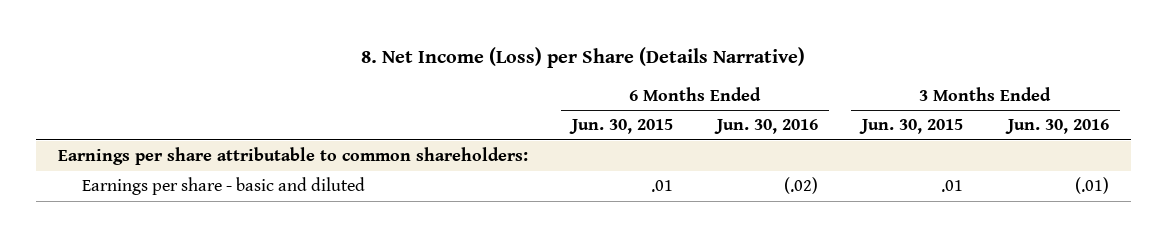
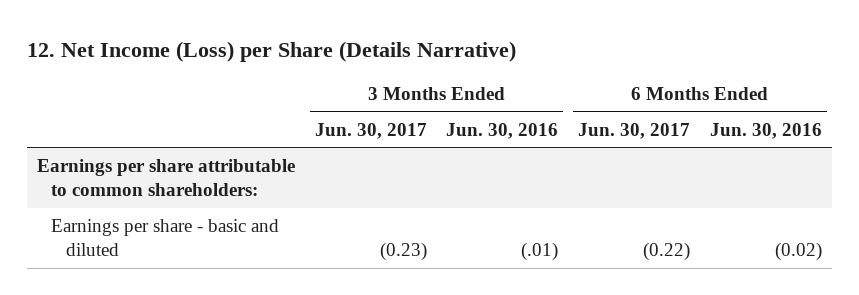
- 8. Net Income (Loss) per Share (Details Narrative)
+ 12. Net Income (Loss) per Share (Details Narrative)
- | 6 Months Ended Jun. 30, 2015 | 6 Months Ended Jun. 30, 2016 | 3 Months Ended Jun. 30, 2015 | 3 Months Ended Jun. 30, 2016
+ | 3 Months Ended Jun. 30, 2017 | 3 Months Ended Jun. 30, 2016 | 6 Months Ended Jun. 30, 2017 | 6 Months Ended Jun. 30, 2016
- Earnings per share - basic and diluted | .01 | (.02) | .01 | (.01)
+ Earnings per share - basic and diluted | (0.23) | (.01) | (0.22) | (0.02)

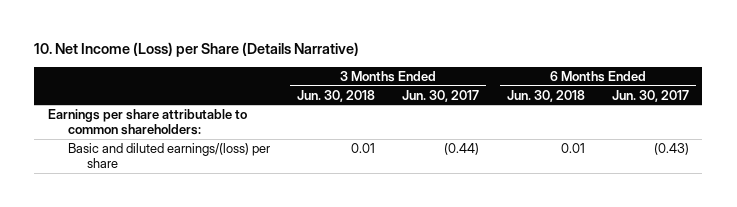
- 12. Net Income (Loss) per Share (Details Narrative)
+ 10. Net Income (Loss) per Share (Details Narrative)
- | 3 Months Ended Jun. 30, 2017 | 3 Months Ended Jun. 30, 2016 | 6 Months Ended Jun. 30, 2017 | 6 Months Ended Jun. 30, 2016
+ | 3 Months Ended Jun. 30, 2018 | 3 Months Ended Jun. 30, 2017 | 6 Months Ended Jun. 30, 2018 | 6 Months Ended Jun. 30, 2017
- Earnings per share - basic and diluted | (0.23) | (.01) | (0.22) | (0.02)
+ Basic and diluted earnings/(loss) per share | 0.01 | (0.44) | 0.01 | (0.43)

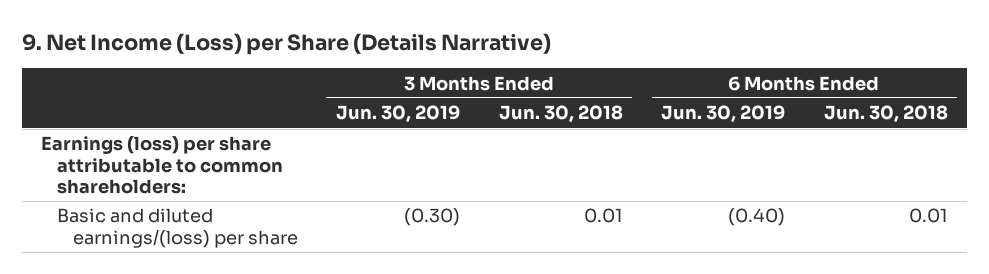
- 10. Net Income (Loss) per Share (Details Narrative)
+ 9. Net Income (Loss) per Share (Details Narrative)
- | 3 Months Ended Jun. 30, 2018 | 3 Months Ended Jun. 30, 2017 | 6 Months Ended Jun. 30, 2018 | 6 Months Ended Jun. 30, 2017
+ | 3 Months Ended Jun. 30, 2019 | 3 Months Ended Jun. 30, 2018 | 6 Months Ended Jun. 30, 2019 | 6 Months Ended Jun. 30, 2018
- Earnings per share attributable to common shareholders:
+ Earnings (loss) per share attributable to common shareholders:

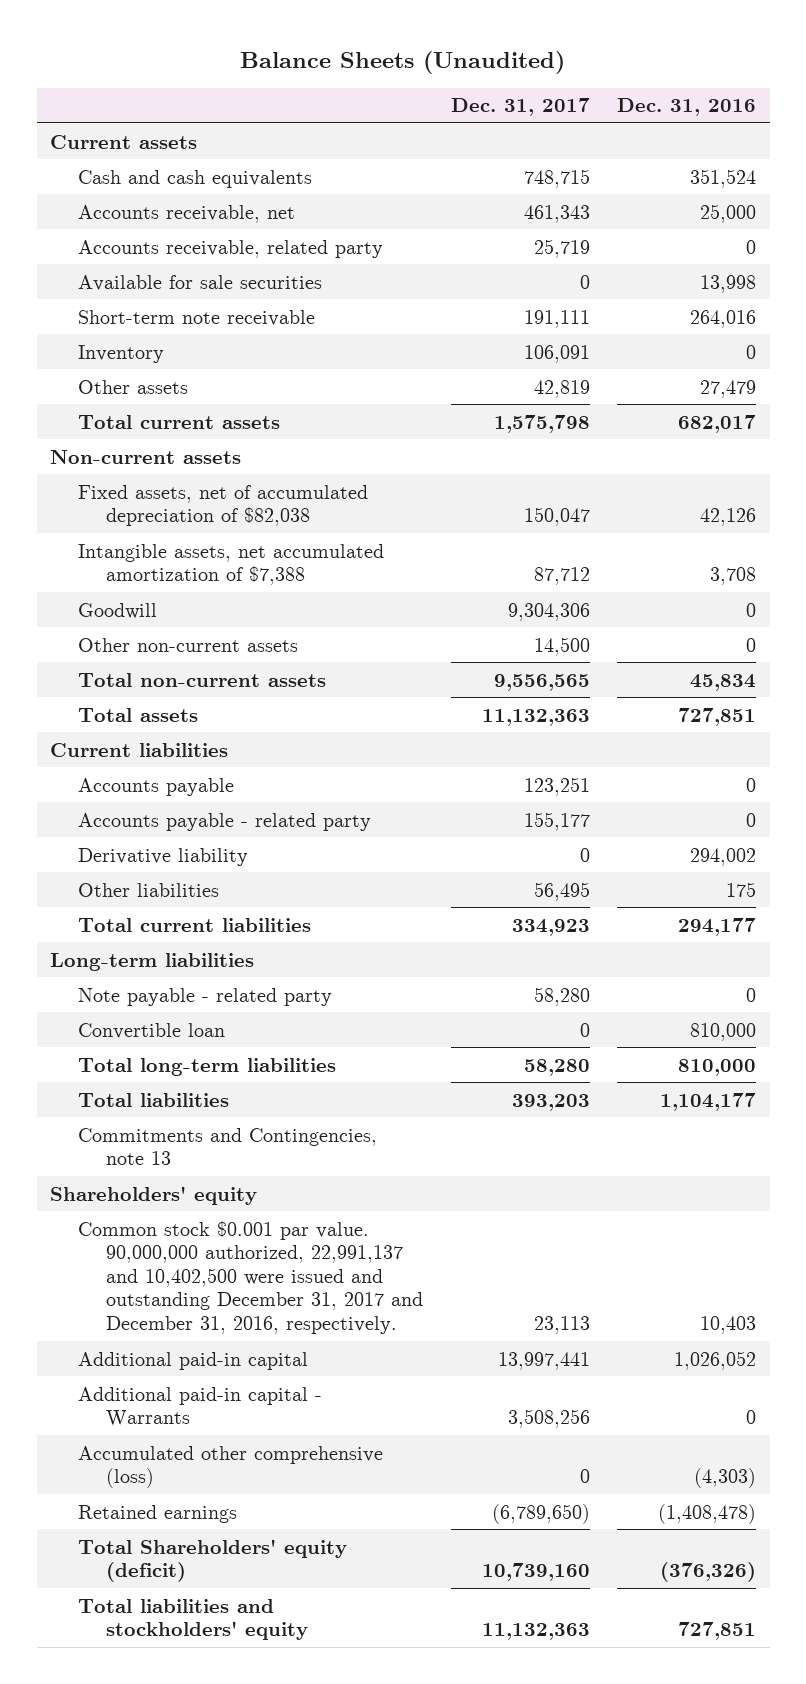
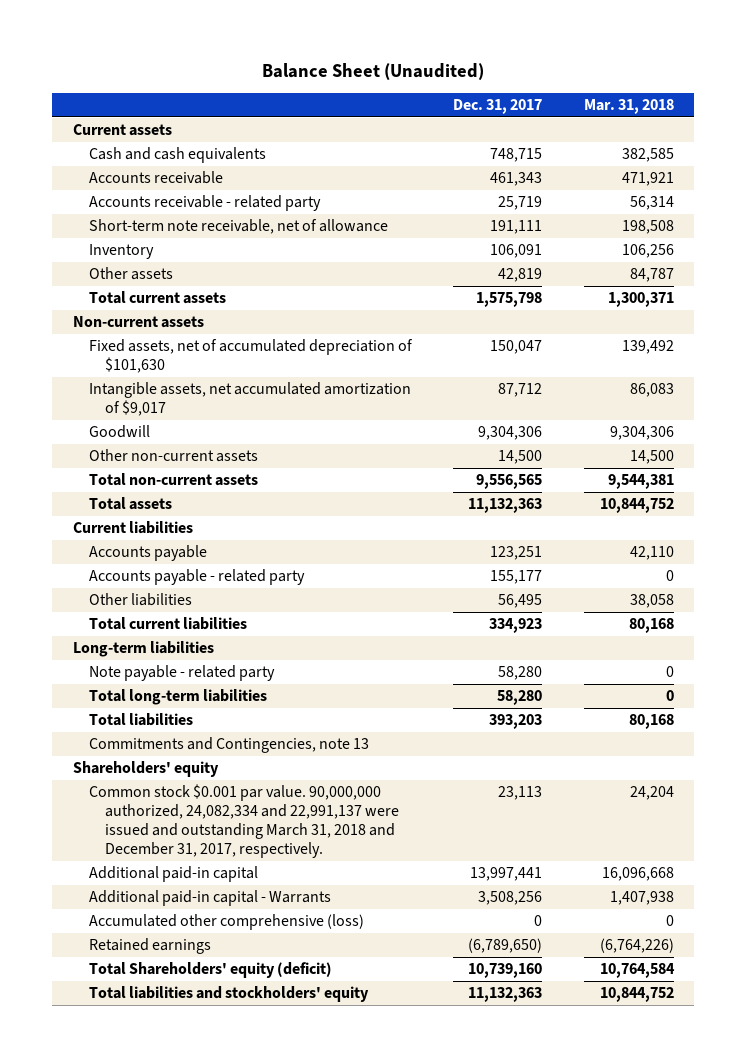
- Balance Sheets (Unaudited)
+ Balance Sheet (Unaudited)
- | Dec. 31, 2017 | Dec. 31, 2016
+ | Dec. 31, 2017 | Mar. 31, 2018
- Accounts receivable, net | 461,343 | 25,000
- Accounts receivable, related party | 25,719 | 0
- Available for sale securities | 0 | 13,998
- Short-term note receivable | 191,111 | 264,016
+ Accounts receivable | 461,343 | 471,921
+ Accounts receivable - related party | 25,719 | 56,314
+ Short-term note receivable, net of allowance | 191,111 | 198,508
- Fixed assets, net of accumulated depreciation of $82,038 | 150,047 | 42,126
- Intangible assets, net accumulated amortization of $7,388 | 87,712 | 3,708
+ Fixed assets, net of accumulated depreciation of $101,630 | 150,047 | 139,492
+ Intangible assets, net accumulated amortization of $9,017 | 87,712 | 86,083
- Derivative liability | 0 | 294,002
- Convertible loan | 0 | 810,000
- Common stock $0.001 par value. 90,000,000 authorized, 22,991,137 and 10,402,500 were issued and outstanding December 31, 2017 and December 31, 2016, respectively. | 23,113 | 10,403
+ Common stock $0.001 par value. 90,000,000 authorized, 24,082,334 and 22,991,137 were issued and outstanding March 31, 2018 and December 31, 2017, respectively. | 23,113 | 24,204

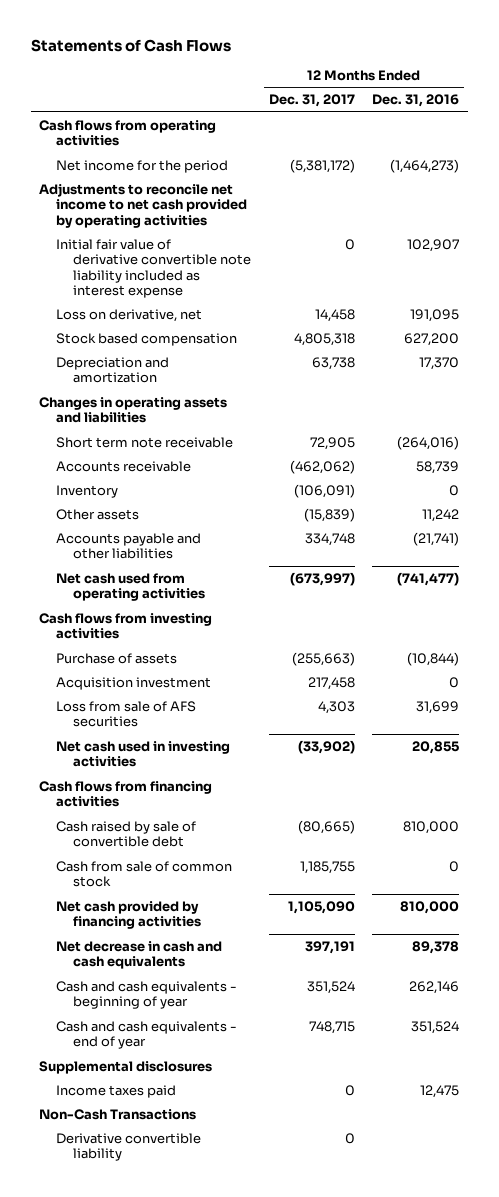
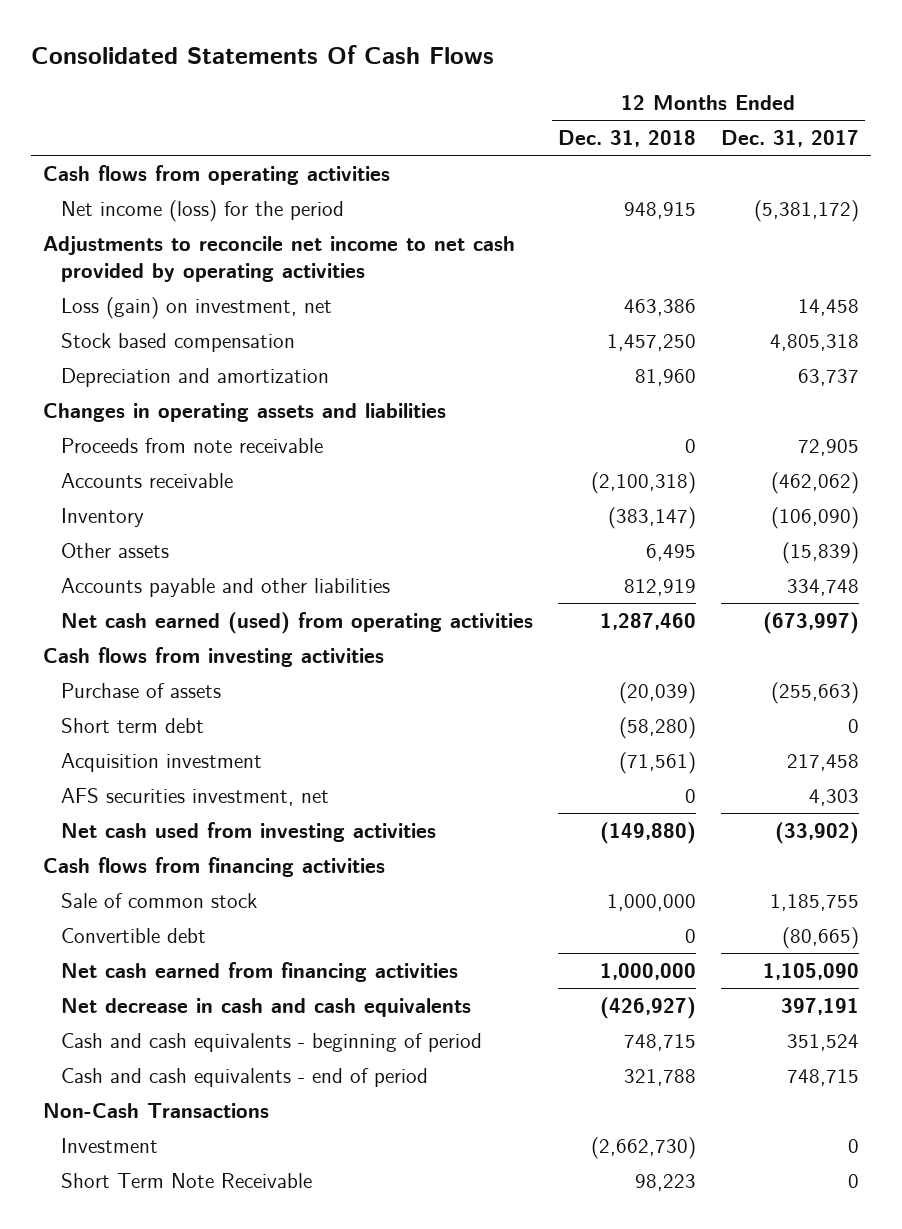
- Statements of Cash Flows
+ Consolidated Statements Of Cash Flows
- | 12 Months Ended Dec. 31, 2017 | 12 Months Ended Dec. 31, 2016
+ | 12 Months Ended Dec. 31, 2018 | 12 Months Ended Dec. 31, 2017
- Net income for the period | (5,381,172) | (1,464,273)
+ Net income (loss) for the period | 948,915 | (5,381,172)
- Initial fair value of derivative convertible note liability included as interest expense | 0 | 102,907
- Loss on derivative, net | 14,458 | 191,095
+ Loss (gain) on investment, net | 463,386 | 14,458
- Depreciation and amortization | 63,738 | 17,370
+ Depreciation and amortization | 81,960 | 63,737
- Short term note receivable | 72,905 | (264,016)
+ Proceeds from note receivable | 0 | 72,905
- Inventory | (106,091) | 0
+ Inventory | (383,147) | (106,090)
- Net cash used from operating activities | (673,997) | (741,477)
+ Net cash earned (used) from operating activities | 1,287,460 | (673,997)
+ Short term debt | (58,280) | 0
- Loss from sale of AFS securities | 4,303 | 31,699
- Net cash used in investing activities | (33,902) | 20,855
+ AFS securities investment, net | 0 | 4,303
+ Net cash used from investing activities | (149,880) | (33,902)
- Cash raised by sale of convertible debt | (80,665) | 810,000
- Cash from sale of common stock | 1,185,755 | 0
- Net cash provided by financing activities | 1,105,090 | 810,000
+ Sale of common stock | 1,000,000 | 1,185,755
+ Convertible debt | 0 | (80,665)
+ Net cash earned from financing activities | 1,000,000 | 1,105,090
- Cash and cash equivalents - beginning of year | 351,524 | 262,146
- Cash and cash equivalents - end of year | 748,715 | 351,524
- Supplemental disclosures
- Income taxes paid | 0 | 12,475
+ Cash and cash equivalents - beginning of period | 748,715 | 351,524
+ Cash and cash equivalents - end of period | 321,788 | 748,715
- Derivative convertible liability | 0 |
+ Investment | (2,662,730) | 0
+ Short Term Note Receivable | 98,223 | 0

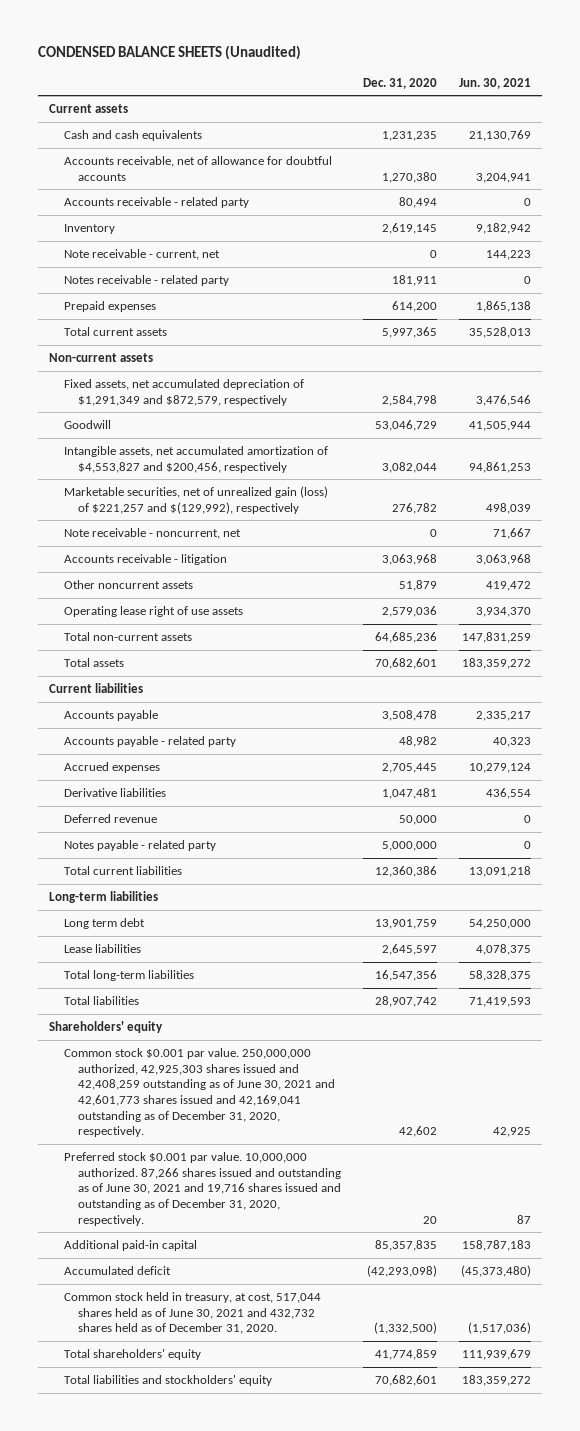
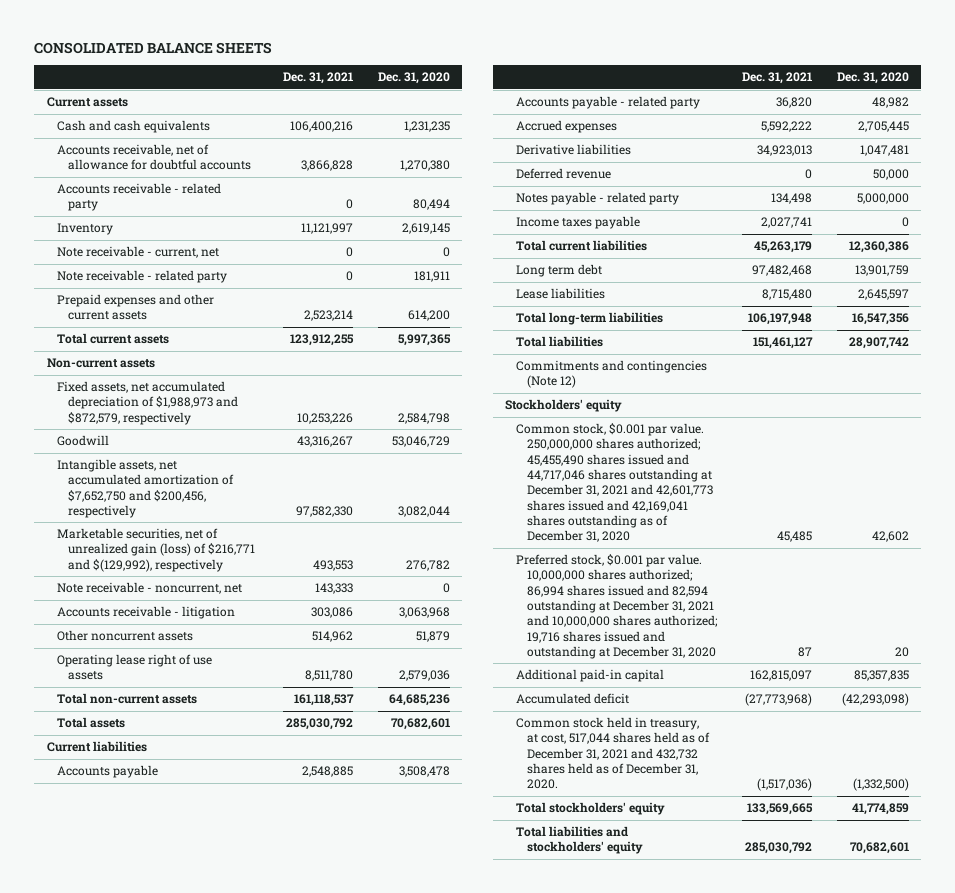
- CONDENSED BALANCE SHEETS (Unaudited)
+ CONSOLIDATED BALANCE SHEETS
- | Dec. 31, 2020 | Jun. 30, 2021
+ | Dec. 31, 2021 | Dec. 31, 2020
- Notes receivable - related party | 181,911 | 0
- Prepaid expenses | 614,200 | 1,865,138
+ Note receivable - related party | 0 | 181,911
+ Prepaid expenses and other current assets | 2,523,214 | 614,200
- Fixed assets, net accumulated depreciation of $1,291,349 and $872,579, respectively | 2,584,798 | 3,476,546
+ Fixed assets, net accumulated depreciation of $1,988,973 and $872,579, respectively | 10,253,226 | 2,584,798
- Intangible assets, net accumulated amortization of $4,553,827 and $200,456, respectively | 3,082,044 | 94,861,253
- Marketable securities, net of unrealized gain (loss) of $221,257 and $(129,992), respectively | 276,782 | 498,039
+ Intangible assets, net accumulated amortization of $7,652,750 and $200,456, respectively | 97,582,330 | 3,082,044
+ Marketable securities, net of unrealized gain (loss) of $216,771 and $(129,992), respectively | 493,553 | 276,782
+ Income taxes payable | 2,027,741 | 0
- Long-term liabilities
- Shareholders' equity
- Common stock $0.001 par value. 250,000,000 authorized, 42,925,303 shares issued and 42,408,259 outstanding as of June 30, 2021 and 42,601,773 shares issued and 42,169,041 outstanding as of December 31, 2020, respectively. | 42,602 | 42,925
- Preferred stock $0.001 par value. 10,000,000 authorized. 87,266 shares issued and outstanding as of June 30, 2021 and 19,716 shares issued and outstanding as of December 31, 2020, respectively. | 20 | 87
+ Commitments and contingencies (Note 12)
+ Stockholders' equity
+ Common stock, $0.001 par value. 250,000,000 shares authorized; 45,455,490 shares issued and 44,717,046 shares outstanding at December 31, 2021 and 42,601,773 shares issued and 42,169,041 shares outstanding as of December 31, 2020 | 45,485 | 42,602
+ Preferred stock, $0.001 par value. 10,000,000 shares authorized; 86,994 shares issued and 82,594 outstanding at December 31, 2021 and 10,000,000 shares authorized; 19,716 shares issued and outstanding at December 31, 2020 | 87 | 20
- Common stock held in treasury, at cost, 517,044 shares held as of June 30, 2021 and 432,732 shares held as of December 31, 2020. | (1,332,500) | (1,517,036)
- Total shareholders' equity | 41,774,859 | 111,939,679
+ Common stock held in treasury, at cost, 517,044 shares held as of December 31, 2021 and 432,732 shares held as of December 31, 2020. | (1,517,036) | (1,332,500)
+ Total stockholders' equity | 133,569,665 | 41,774,859

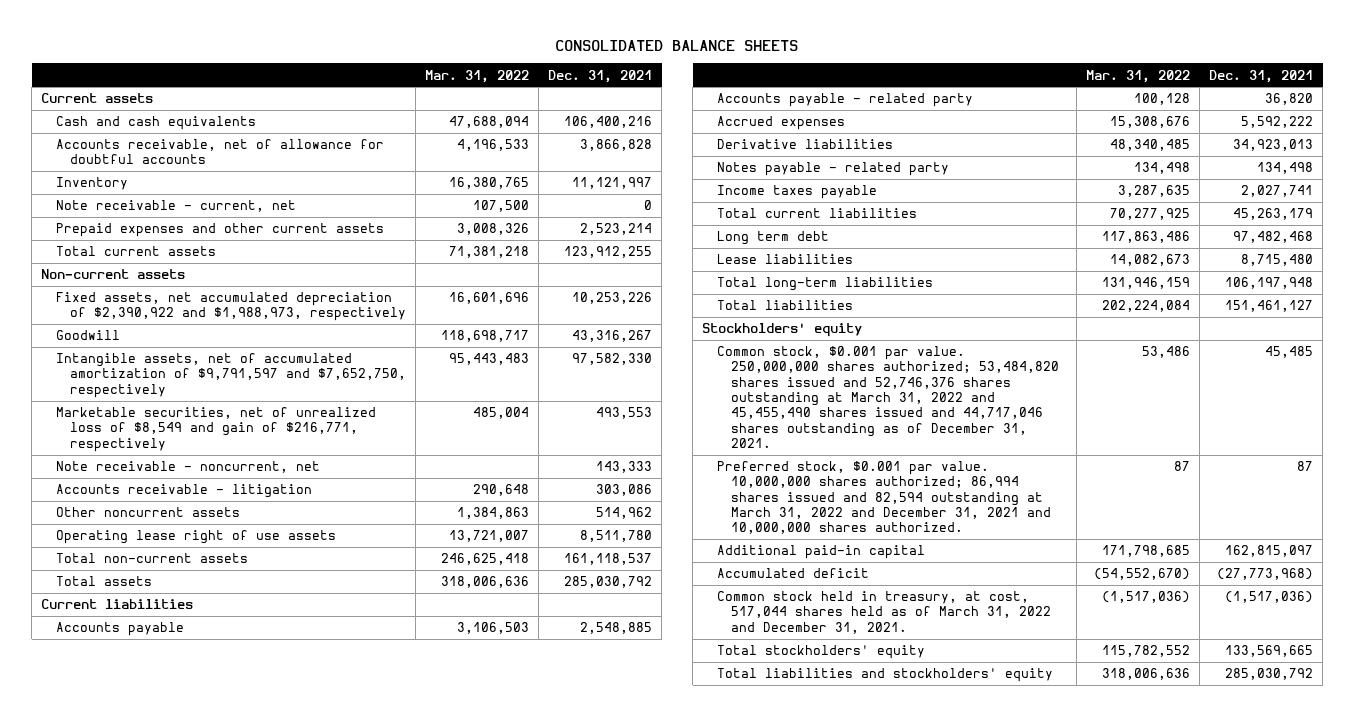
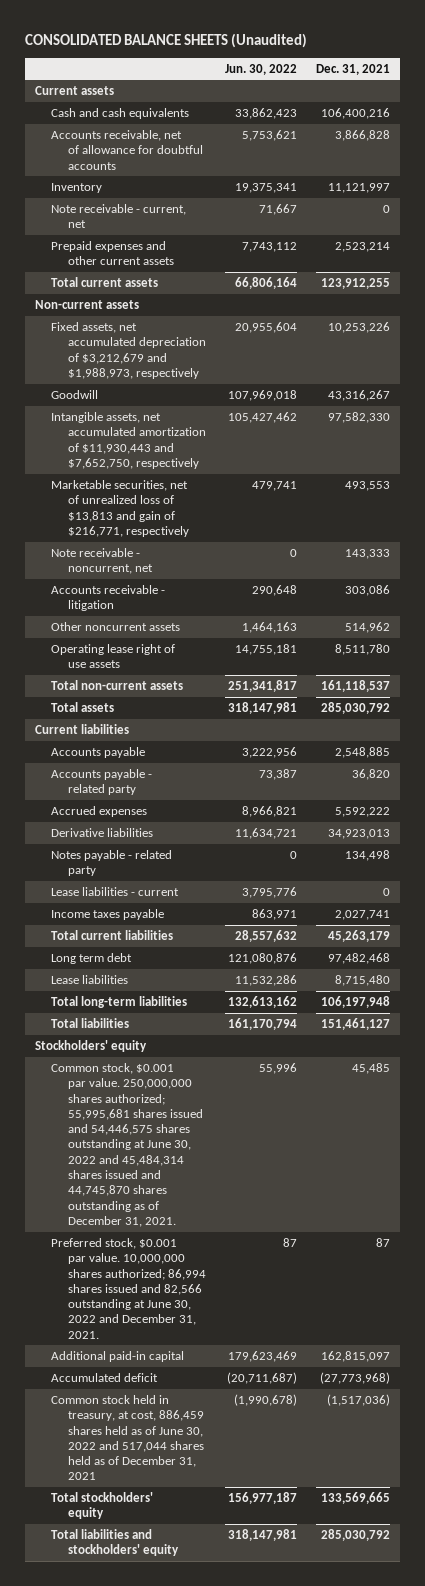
- CONSOLIDATED BALANCE SHEETS
+ CONSOLIDATED BALANCE SHEETS (Unaudited)
- | Mar. 31, 2022 | Dec. 31, 2021
+ | Jun. 30, 2022 | Dec. 31, 2021
- Fixed assets, net accumulated depreciation of $2,390,922 and $1,988,973, respectively | 16,601,696 | 10,253,226
+ Fixed assets, net accumulated depreciation of $3,212,679 and $1,988,973, respectively | 20,955,604 | 10,253,226
- Intangible assets, net of accumulated amortization of $9,791,597 and $7,652,750, respectively | 95,443,483 | 97,582,330
- Marketable securities, net of unrealized loss of $8,549 and gain of $216,771, respectively | 485,004 | 493,553
+ Intangible assets, net accumulated amortization of $11,930,443 and $7,652,750, respectively | 105,427,462 | 97,582,330
+ Marketable securities, net of unrealized loss of $13,813 and gain of $216,771, respectively | 479,741 | 493,553
+ Lease liabilities - current | 3,795,776 | 0
- Common stock, $0.001 par value. 250,000,000 shares authorized; 53,484,820 shares issued and 52,746,376 shares outstanding at March 31, 2022 and 45,455,490 shares issued and 44,717,046 shares outstanding as of December 31, 2021. | 53,486 | 45,485
- Preferred stock, $0.001 par value. 10,000,000 shares authorized; 86,994 shares issued and 82,594 outstanding at March 31, 2022 and December 31, 2021 and 10,000,000 shares authorized. | 87 | 87
+ Common stock, $0.001 par value. 250,000,000 shares authorized; 55,995,681 shares issued and 54,446,575 shares outstanding at June 30, 2022 and 45,484,314 shares issued and 44,745,870 shares outstanding as of December 31, 2021. | 55,996 | 45,485
+ Preferred stock, $0.001 par value. 10,000,000 shares authorized; 86,994 shares issued and 82,566 outstanding at June 30, 2022 and December 31, 2021. | 87 | 87
- Common stock held in treasury, at cost, 517,044 shares held as of March 31, 2022 and December 31, 2021. | (1,517,036) | (1,517,036)
+ Common stock held in treasury, at cost, 886,459 shares held as of June 30, 2022 and 517,044 shares held as of December 31, 2021 | (1,990,678) | (1,517,036)

